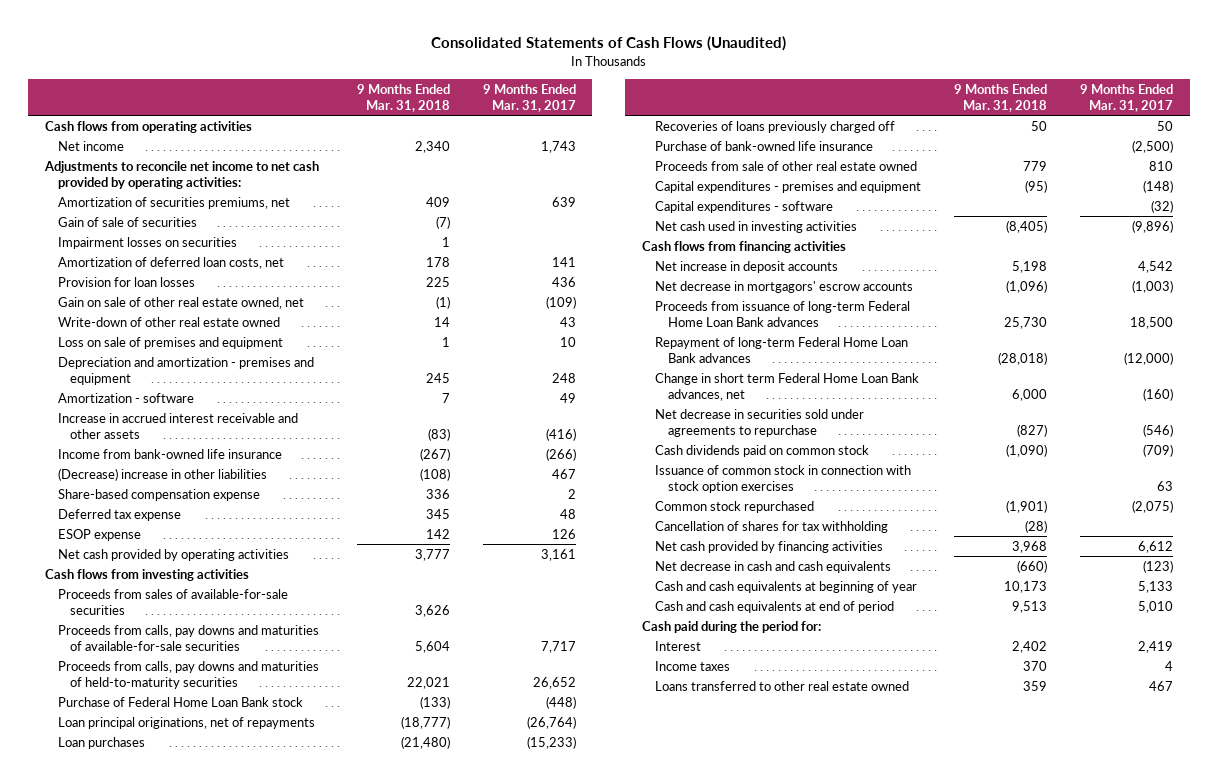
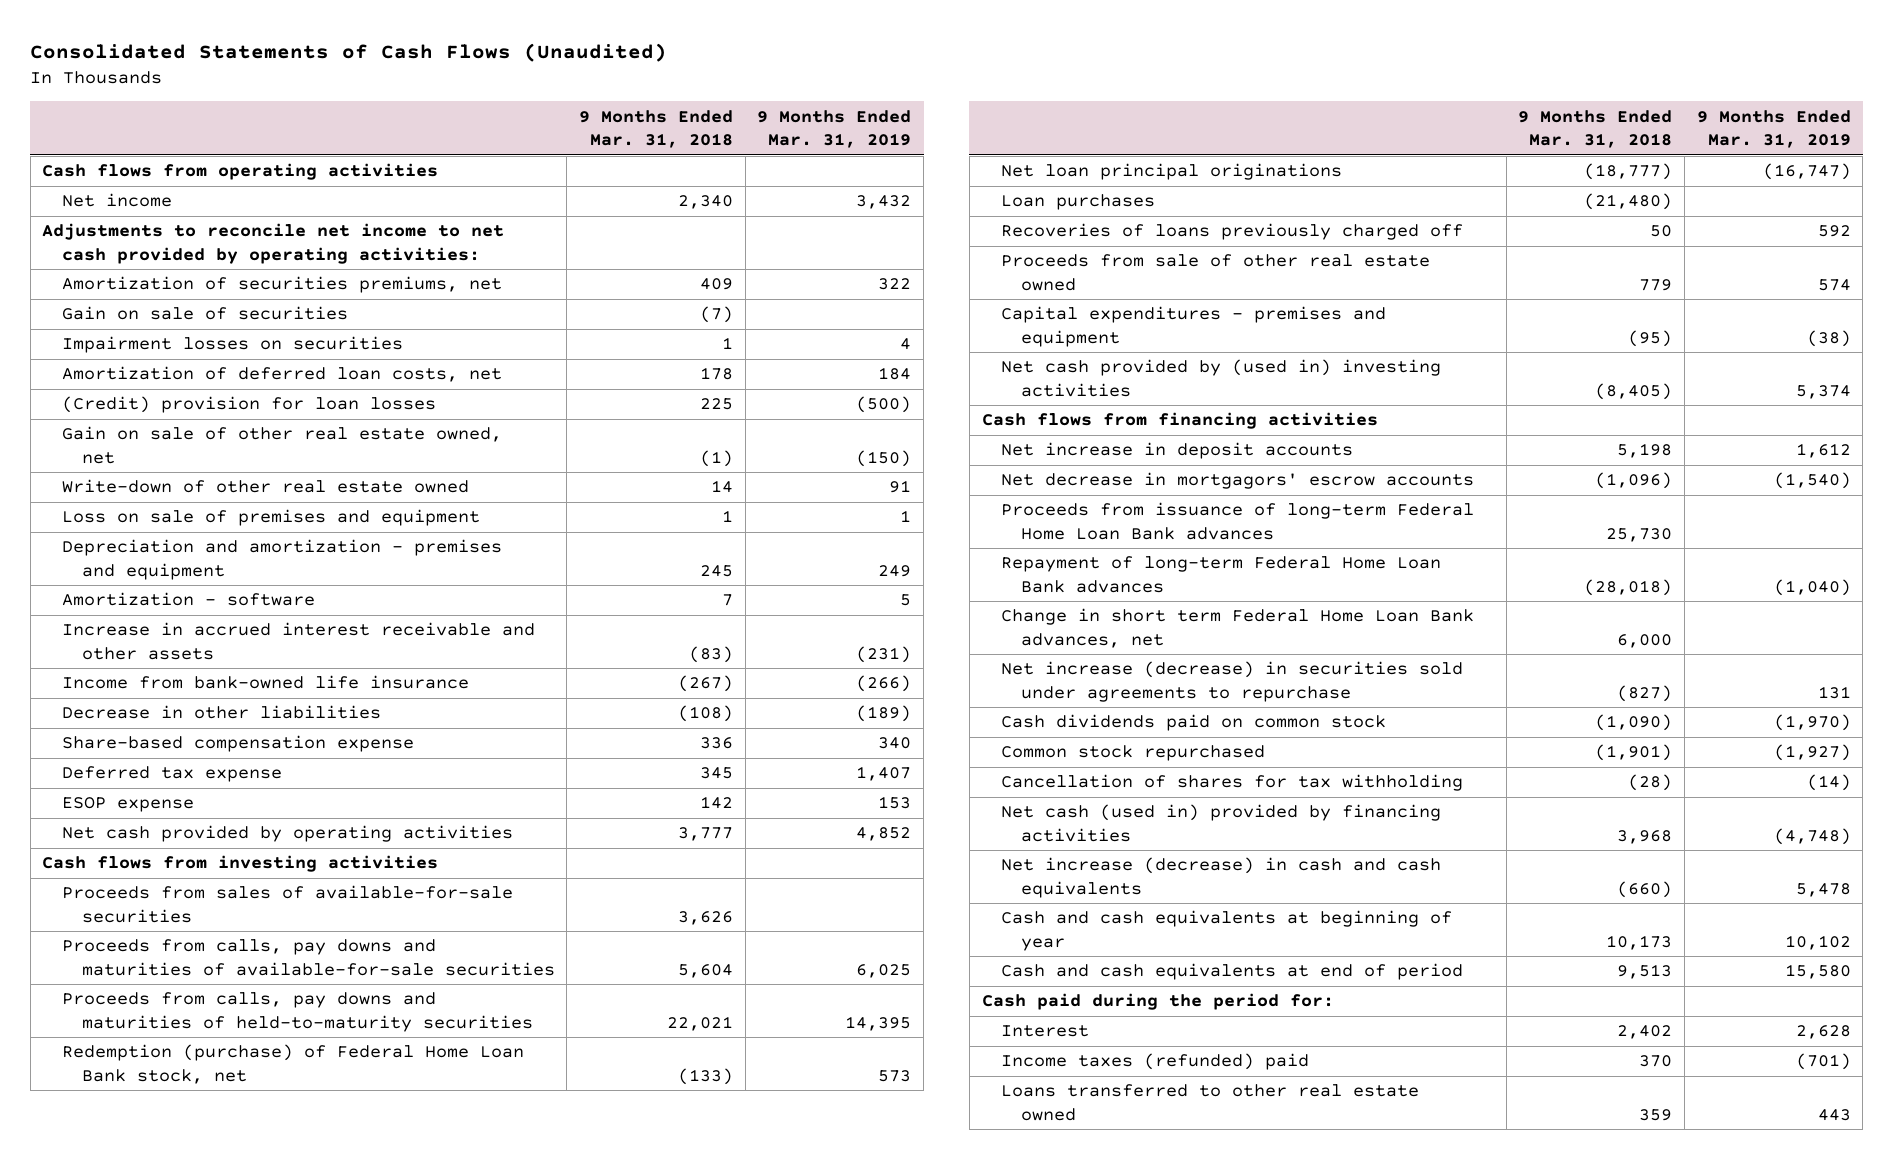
- | 9 Months Ended Mar. 31, 2018 | 9 Months Ended Mar. 31, 2017
+ | 9 Months Ended Mar. 31, 2018 | 9 Months Ended Mar. 31, 2019
- Gain of sale of securities | (7) |
+ Gain on sale of securities | (7) |
- Provision for loan losses | 225 | 436
+ (Credit) provision for loan losses | 225 | (500)
- (Decrease) increase in other liabilities | (108) | 467
+ Decrease in other liabilities | (108) | (189)
- Purchase of Federal Home Loan Bank stock | (133) | (448)
- Loan principal originations, net of repayments | (18,777) | (26,764)
+ Redemption (purchase) of Federal Home Loan Bank stock, net | (133) | 573
+ Net loan principal originations | (18,777) | (16,747)
- Purchase of bank-owned life insurance | | (2,500)
- Capital expenditures - software | | (32)
- Net cash used in investing activities | (8,405) | (9,896)
+ Net cash provided by (used in) investing activities | (8,405) | 5,374
- Net decrease in securities sold under agreements to repurchase | (827) | (546)
+ Net increase (decrease) in securities sold under agreements to repurchase | (827) | 131
- Issuance of common stock in connection with stock option exercises | | 63
- Net cash provided by financing activities | 3,968 | 6,612
- Net decrease in cash and cash equivalents | (660) | (123)
+ Net cash (used in) provided by financing activities | 3,968 | (4,748)
+ Net increase (decrease) in cash and cash equivalents | (660) | 5,478
- Income taxes | 370 | 4
+ Income taxes (refunded) paid | 370 | (701)

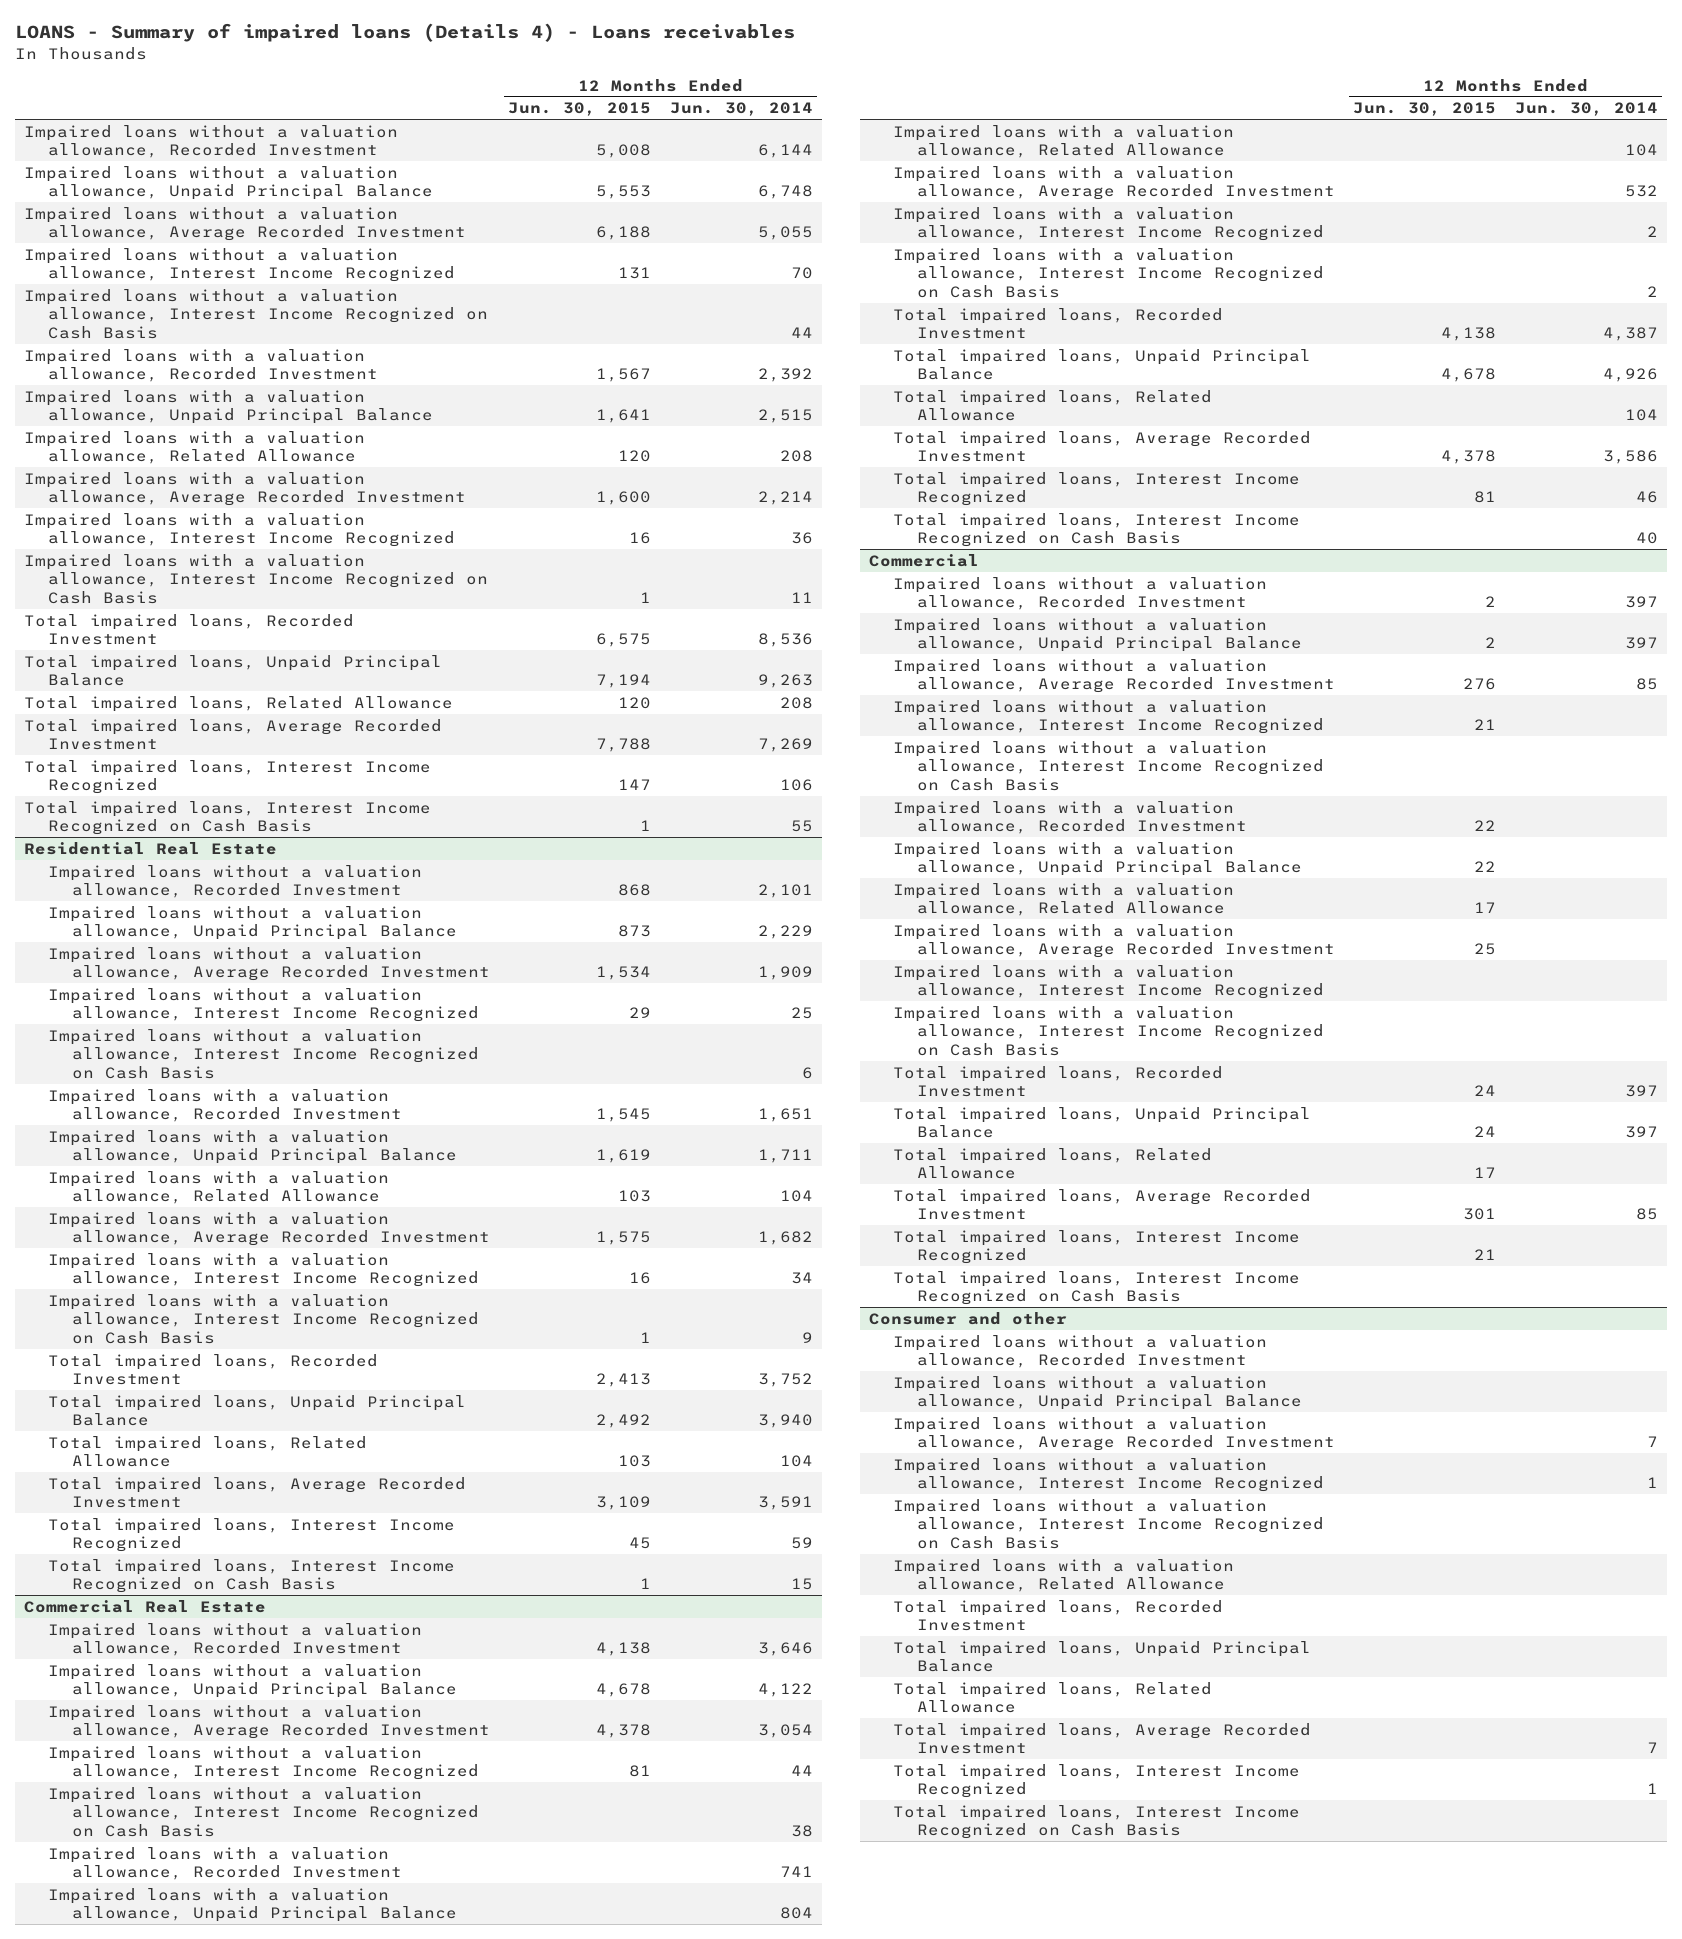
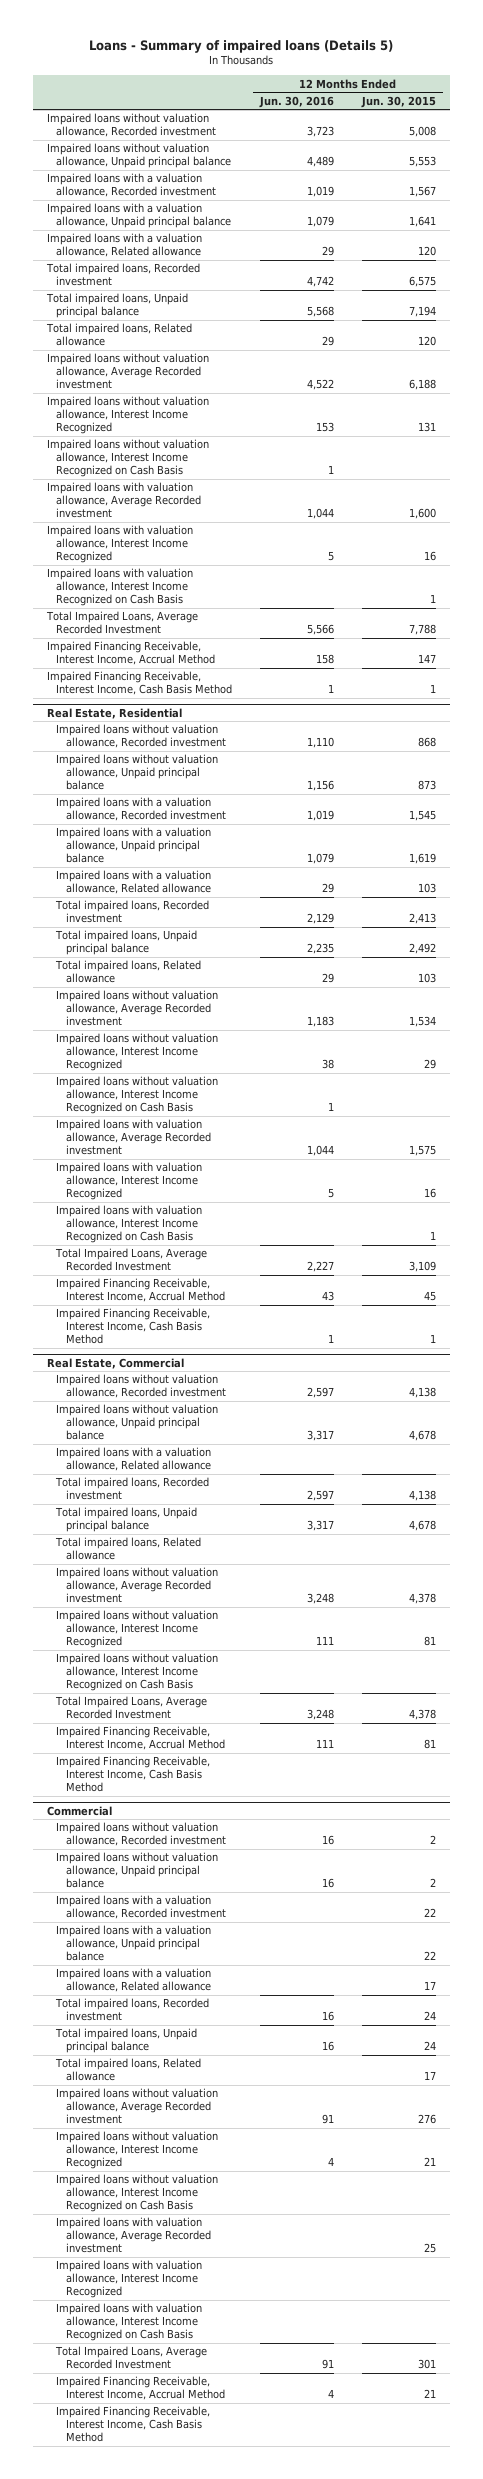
- LOANS - Summary of impaired loans (Details 4) - Loans receivables
+ Loans - Summary of impaired loans (Details 5)
- | 12 Months Ended Jun. 30, 2015 | 12 Months Ended Jun. 30, 2014
+ | 12 Months Ended Jun. 30, 2016 | 12 Months Ended Jun. 30, 2015
- Impaired loans without a valuation allowance, Recorded Investment | 5,008 | 6,144
- Impaired loans without a valuation allowance, Unpaid Principal Balance | 5,553 | 6,748
- Impaired loans without a valuation allowance, Average Recorded Investment | 6,188 | 5,055
- Impaired loans without a valuation allowance, Interest Income Recognized | 131 | 70
- Impaired loans without a valuation allowance, Interest Income Recognized on Cash Basis | | 44
- Impaired loans with a valuation allowance, Recorded Investment | 1,567 | 2,392
- Impaired loans with a valuation allowance, Unpaid Principal Balance | 1,641 | 2,515
- Impaired loans with a valuation allowance, Related Allowance | 120 | 208
- Impaired loans with a valuation allowance, Average Recorded Investment | 1,600 | 2,214
- Impaired loans with a valuation allowance, Interest Income Recognized | 16 | 36
- Impaired loans with a valuation allowance, Interest Income Recognized on Cash Basis | 1 | 11
- Total impaired loans, Recorded Investment | 6,575 | 8,536
- Total impaired loans, Unpaid Principal Balance | 7,194 | 9,263
- Total impaired loans, Related Allowance | 120 | 208
- Total impaired loans, Average Recorded Investment | 7,788 | 7,269
- Total impaired loans, Interest Income Recognized | 147 | 106
- Total impaired loans, Interest Income Recognized on Cash Basis | 1 | 55
- Residential Real Estate
- Impaired loans without a valuation allowance, Recorded Investment | 868 | 2,101
- Impaired loans without a valuation allowance, Unpaid Principal Balance | 873 | 2,229
- Impaired loans without a valuation allowance, Average Recorded Investment | 1,534 | 1,909
- Impaired loans without a valuation allowance, Interest Income Recognized | 29 | 25
- Impaired loans without a valuation allowance, Interest Income Recognized on Cash Basis | | 6
- Impaired loans with a valuation allowance, Recorded Investment | 1,545 | 1,651
- Impaired loans with a valuation allowance, Unpaid Principal Balance | 1,619 | 1,711
- Impaired loans with a valuation allowance, Related Allowance | 103 | 104
- Impaired loans with a valuation allowance, Average Recorded Investment | 1,575 | 1,682
- Impaired loans with a valuation allowance, Interest Income Recognized | 16 | 34
- Impaired loans with a valuation allowance, Interest Income Recognized on Cash Basis | 1 | 9
- Total impaired loans, Recorded Investment | 2,413 | 3,752
- Total impaired loans, Unpaid Principal Balance | 2,492 | 3,940
- Total impaired loans, Related Allowance | 103 | 104
- Total impaired loans, Average Recorded Investment | 3,109 | 3,591
- Total impaired loans, Interest Income Recognized | 45 | 59
- Total impaired loans, Interest Income Recognized on Cash Basis | 1 | 15
- Commercial Real Estate
- Impaired loans without a valuation allowance, Recorded Investment | 4,138 | 3,646
- Impaired loans without a valuation allowance, Unpaid Principal Balance | 4,678 | 4,122
- Impaired loans without a valuation allowance, Average Recorded Investment | 4,378 | 3,054
- Impaired loans without a valuation allowance, Interest Income Recognized | 81 | 44
- Impaired loans without a valuation allowance, Interest Income Recognized on Cash Basis | | 38
- Impaired loans with a valuation allowance, Recorded Investment | | 741
- Impaired loans with a valuation allowance, Unpaid Principal Balance | | 804
- Impaired loans with a valuation allowance, Related Allowance | | 104
- Impaired loans with a valuation allowance, Average Recorded Investment | | 532
- Impaired loans with a valuation allowance, Interest Income Recognized | | 2
- Impaired loans with a valuation allowance, Interest Income Recognized on Cash Basis | | 2
- Total impaired loans, Recorded Investment | 4,138 | 4,387
- Total impaired loans, Unpaid Principal Balance | 4,678 | 4,926
- Total impaired loans, Related Allowance | | 104
- Total impaired loans, Average Recorded Investment | 4,378 | 3,586
- Total impaired loans, Interest Income Recognized | 81 | 46
- Total impaired loans, Interest Income Recognized on Cash Basis | | 40
+ Impaired loans without valuation allowance, Recorded investment | 3,723 | 5,008
+ Impaired loans without valuation allowance, Unpaid principal balance | 4,489 | 5,553
+ Impaired loans with a valuation allowance, Recorded investment | 1,019 | 1,567
+ Impaired loans with a valuation allowance, Unpaid principal balance | 1,079 | 1,641
+ Impaired loans with a valuation allowance, Related allowance | 29 | 120
+ Total impaired loans, Recorded investment | 4,742 | 6,575
+ Total impaired loans, Unpaid principal balance | 5,568 | 7,194
+ Total impaired loans, Related allowance | 29 | 120
+ Impaired loans without valuation allowance, Average Recorded investment | 4,522 | 6,188
+ Impaired loans without valuation allowance, Interest Income Recognized | 153 | 131
+ Impaired loans without valuation allowance, Interest Income Recognized on Cash Basis | 1 |
+ Impaired loans with valuation allowance, Average Recorded investment | 1,044 | 1,600
+ Impaired loans with valuation allowance, Interest Income Recognized | 5 | 16
+ Impaired loans with valuation allowance, Interest Income Recognized on Cash Basis | | 1
+ Total Impaired Loans, Average Recorded Investment | 5,566 | 7,788
+ Impaired Financing Receivable, Interest Income, Accrual Method | 158 | 147
+ Impaired Financing Receivable, Interest Income, Cash Basis Method | 1 | 1
+ Real Estate, Residential
+ Impaired loans without valuation allowance, Recorded investment | 1,110 | 868
+ Impaired loans without valuation allowance, Unpaid principal balance | 1,156 | 873
+ Impaired loans with a valuation allowance, Recorded investment | 1,019 | 1,545
+ Impaired loans with a valuation allowance, Unpaid principal balance | 1,079 | 1,619
+ Impaired loans with a valuation allowance, Related allowance | 29 | 103
+ Total impaired loans, Recorded investment | 2,129 | 2,413
+ Total impaired loans, Unpaid principal balance | 2,235 | 2,492
+ Total impaired loans, Related allowance | 29 | 103
+ Impaired loans without valuation allowance, Average Recorded investment | 1,183 | 1,534
+ Impaired loans without valuation allowance, Interest Income Recognized | 38 | 29
+ Impaired loans without valuation allowance, Interest Income Recognized on Cash Basis | 1 |
+ Impaired loans with valuation allowance, Average Recorded investment | 1,044 | 1,575
+ Impaired loans with valuation allowance, Interest Income Recognized | 5 | 16
+ Impaired loans with valuation allowance, Interest Income Recognized on Cash Basis | | 1
+ Total Impaired Loans, Average Recorded Investment | 2,227 | 3,109
+ Impaired Financing Receivable, Interest Income, Accrual Method | 43 | 45
+ Impaired Financing Receivable, Interest Income, Cash Basis Method | 1 | 1
+ Real Estate, Commercial
+ Impaired loans without valuation allowance, Recorded investment | 2,597 | 4,138
+ Impaired loans without valuation allowance, Unpaid principal balance | 3,317 | 4,678
+ Impaired loans with a valuation allowance, Related allowance
+ Total impaired loans, Recorded investment | 2,597 | 4,138
+ Total impaired loans, Unpaid principal balance | 3,317 | 4,678
+ Total impaired loans, Related allowance
+ Impaired loans without valuation allowance, Average Recorded investment | 3,248 | 4,378
+ Impaired loans without valuation allowance, Interest Income Recognized | 111 | 81
+ Impaired loans without valuation allowance, Interest Income Recognized on Cash Basis
+ Total Impaired Loans, Average Recorded Investment | 3,248 | 4,378
+ Impaired Financing Receivable, Interest Income, Accrual Method | 111 | 81
+ Impaired Financing Receivable, Interest Income, Cash Basis Method
@ Commercial
- Impaired loans without a valuation allowance, Recorded Investment | 2 | 397
- Impaired loans without a valuation allowance, Unpaid Principal Balance | 2 | 397
- Impaired loans without a valuation allowance, Average Recorded Investment | 276 | 85
- Impaired loans without a valuation allowance, Interest Income Recognized | 21 |
- Impaired loans without a valuation allowance, Interest Income Recognized on Cash Basis
- Impaired loans with a valuation allowance, Recorded Investment | 22 |
- Impaired loans with a valuation allowance, Unpaid Principal Balance | 22 |
- Impaired loans with a valuation allowance, Related Allowance | 17 |
- Impaired loans with a valuation allowance, Average Recorded Investment | 25 |
- Impaired loans with a valuation allowance, Interest Income Recognized
- Impaired loans with a valuation allowance, Interest Income Recognized on Cash Basis
- Total impaired loans, Recorded Investment | 24 | 397
- Total impaired loans, Unpaid Principal Balance | 24 | 397
- Total impaired loans, Related Allowance | 17 |
- Total impaired loans, Average Recorded Investment | 301 | 85
- Total impaired loans, Interest Income Recognized | 21 |
- Total impaired loans, Interest Income Recognized on Cash Basis
- Consumer and other
- Impaired loans without a valuation allowance, Recorded Investment
- Impaired loans without a valuation allowance, Unpaid Principal Balance
- Impaired loans without a valuation allowance, Average Recorded Investment | | 7
- Impaired loans without a valuation allowance, Interest Income Recognized | | 1
- Impaired loans without a valuation allowance, Interest Income Recognized on Cash Basis
- Impaired loans with a valuation allowance, Related Allowance
- Total impaired loans, Recorded Investment
- Total impaired loans, Unpaid Principal Balance
- Total impaired loans, Related Allowance
- Total impaired loans, Average Recorded Investment | | 7
- Total impaired loans, Interest Income Recognized | | 1
- Total impaired loans, Interest Income Recognized on Cash Basis
@ Commercial
+ Impaired loans without valuation allowance, Recorded investment | 16 | 2
+ Impaired loans without valuation allowance, Unpaid principal balance | 16 | 2
+ Impaired loans with a valuation allowance, Recorded investment | | 22
+ Impaired loans with a valuation allowance, Unpaid principal balance | | 22
+ Impaired loans with a valuation allowance, Related allowance | | 17
+ Total impaired loans, Recorded investment | 16 | 24
+ Total impaired loans, Unpaid principal balance | 16 | 24
+ Total impaired loans, Related allowance | | 17
+ Impaired loans without valuation allowance, Average Recorded investment | 91 | 276
+ Impaired loans without valuation allowance, Interest Income Recognized | 4 | 21
+ Impaired loans without valuation allowance, Interest Income Recognized on Cash Basis
+ Impaired loans with valuation allowance, Average Recorded investment | | 25
+ Impaired loans with valuation allowance, Interest Income Recognized
+ Impaired loans with valuation allowance, Interest Income Recognized on Cash Basis
+ Total Impaired Loans, Average Recorded Investment | 91 | 301
+ Impaired Financing Receivable, Interest Income, Accrual Method | 4 | 21
+ Impaired Financing Receivable, Interest Income, Cash Basis Method

